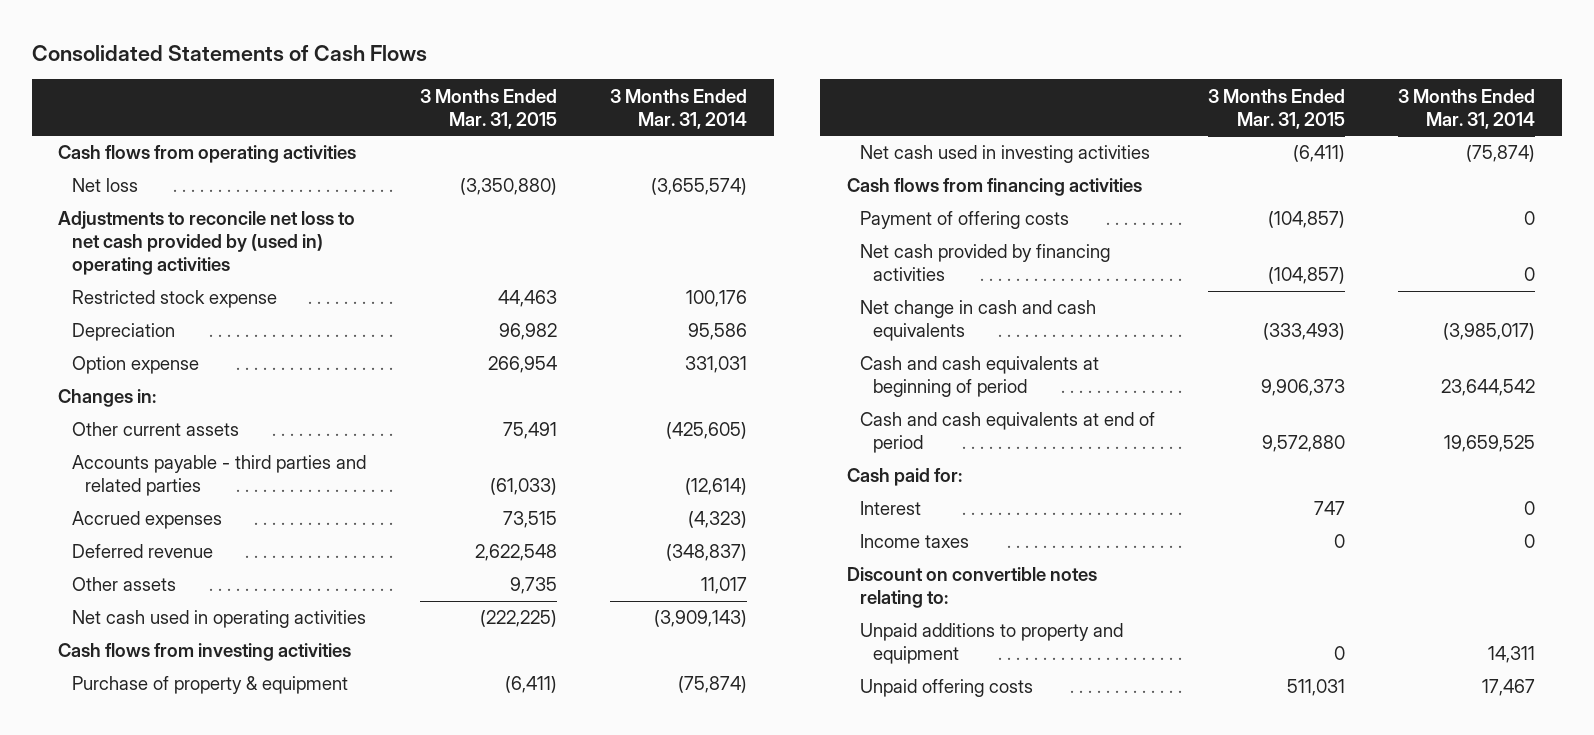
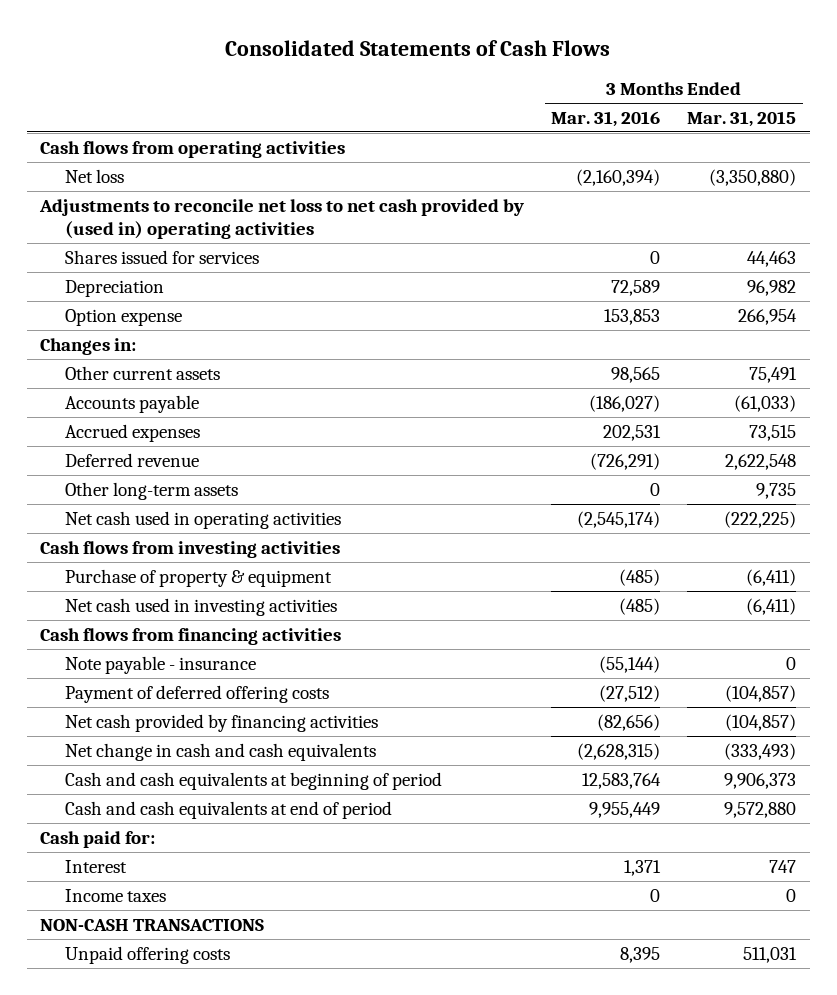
- | 3 Months Ended Mar. 31, 2015 | 3 Months Ended Mar. 31, 2014
+ | 3 Months Ended Mar. 31, 2016 | 3 Months Ended Mar. 31, 2015
- Restricted stock expense | 44,463 | 100,176
+ Shares issued for services | 0 | 44,463
- Accounts payable - third parties and related parties | (61,033) | (12,614)
+ Accounts payable | (186,027) | (61,033)
- Other assets | 9,735 | 11,017
+ Other long-term assets | 0 | 9,735
- Payment of offering costs | (104,857) | 0
+ Note payable - insurance | (55,144) | 0
+ Payment of deferred offering costs | (27,512) | (104,857)
- Discount on convertible notes relating to:
- Unpaid additions to property and equipment | 0 | 14,311
+ NON-CASH TRANSACTIONS

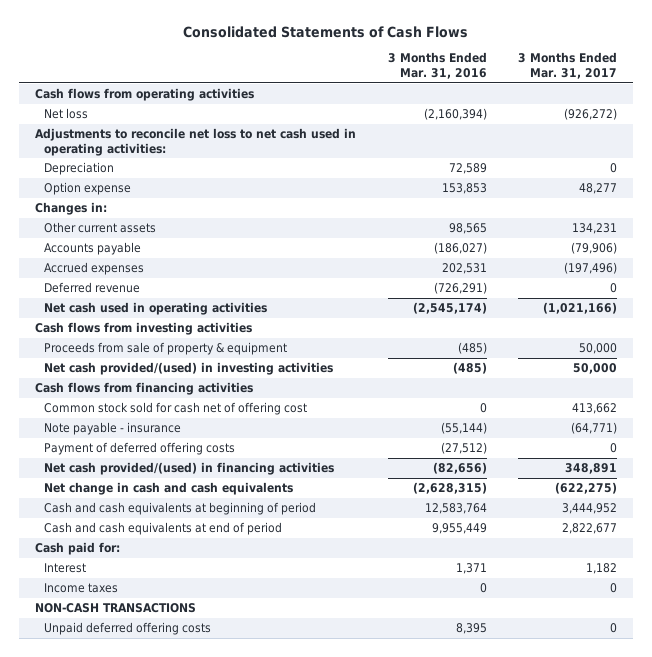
- | 3 Months Ended Mar. 31, 2016 | 3 Months Ended Mar. 31, 2015
+ | 3 Months Ended Mar. 31, 2016 | 3 Months Ended Mar. 31, 2017
- Adjustments to reconcile net loss to net cash provided by (used in) operating activities
- Shares issued for services | 0 | 44,463
+ Adjustments to reconcile net loss to net cash used in operating activities:
- Other long-term assets | 0 | 9,735
- Purchase of property & equipment | (485) | (6,411)
- Net cash used in investing activities | (485) | (6,411)
+ Proceeds from sale of property & equipment | (485) | 50,000
+ Net cash provided/(used) in investing activities | (485) | 50,000
+ Common stock sold for cash net of offering cost | 0 | 413,662
- Net cash provided by financing activities | (82,656) | (104,857)
+ Net cash provided/(used) in financing activities | (82,656) | 348,891
- Unpaid offering costs | 8,395 | 511,031
+ Unpaid deferred offering costs | 8,395 | 0

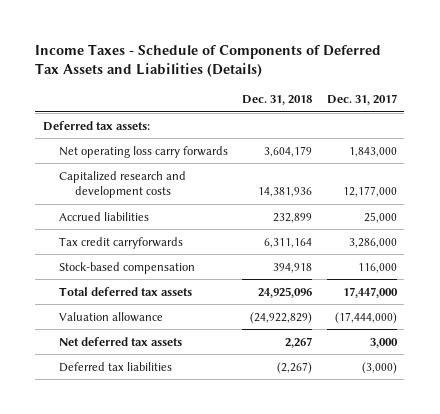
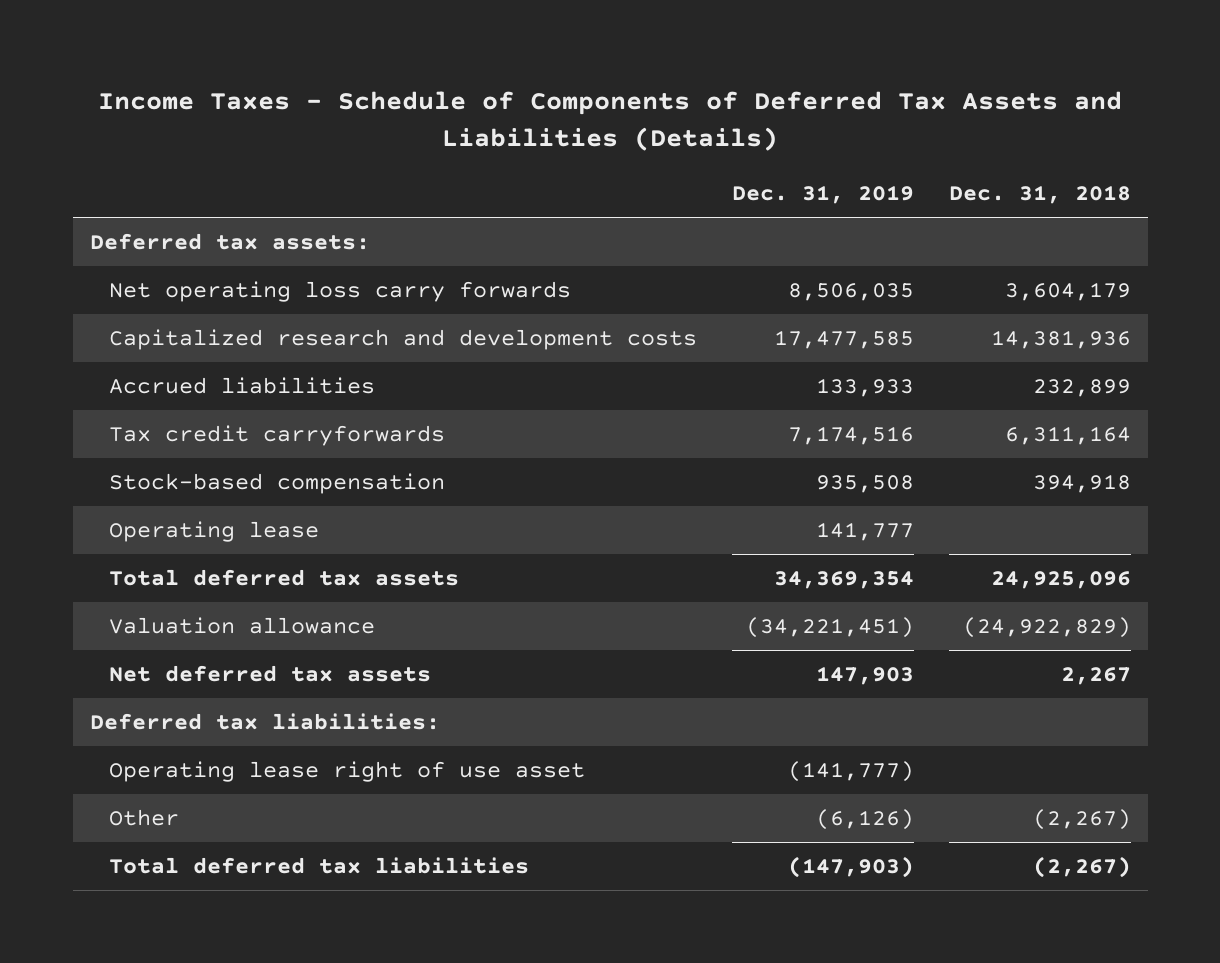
- | Dec. 31, 2018 | Dec. 31, 2017
+ | Dec. 31, 2019 | Dec. 31, 2018
+ Operating lease | 141,777 |
- Deferred tax liabilities | (2,267) | (3,000)
+ Deferred tax liabilities:
+ Operating lease right of use asset | (141,777) |
+ Other | (6,126) | (2,267)
+ Total deferred tax liabilities | (147,903) | (2,267)

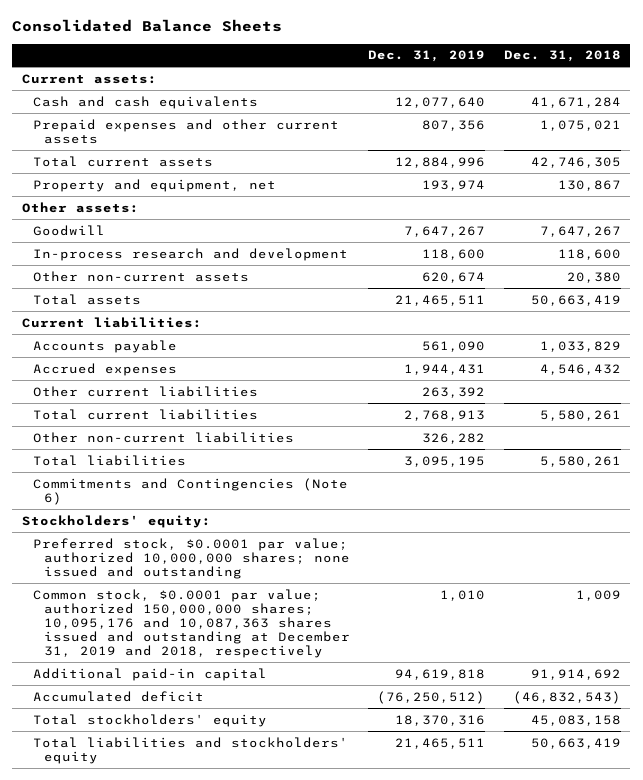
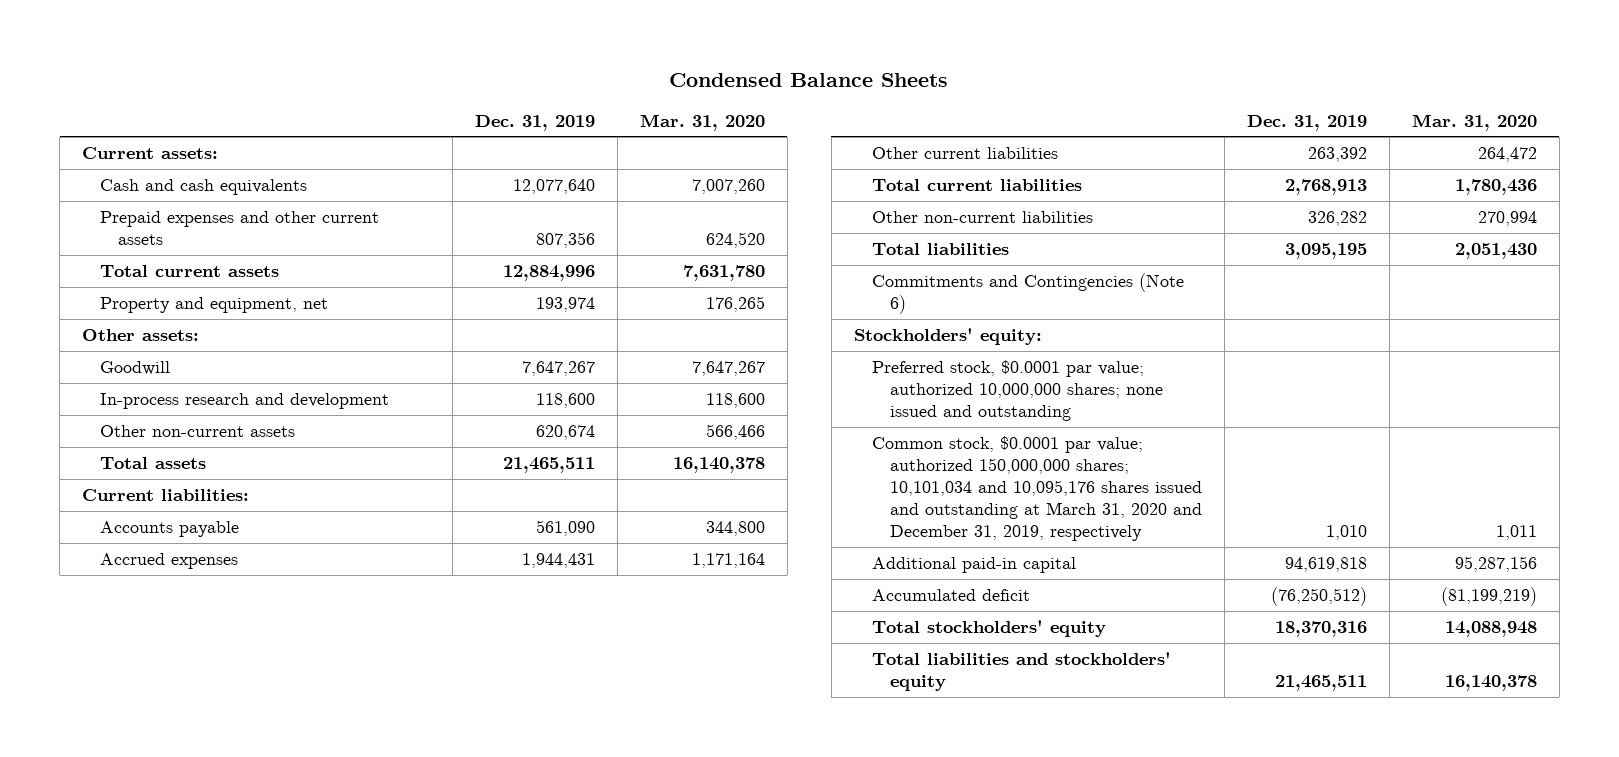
- Consolidated Balance Sheets
+ Condensed Balance Sheets
- | Dec. 31, 2019 | Dec. 31, 2018
+ | Dec. 31, 2019 | Mar. 31, 2020
- Common stock, $0.0001 par value; authorized 150,000,000 shares; 10,095,176 and 10,087,363 shares issued and outstanding at December 31, 2019 and 2018, respectively | 1,010 | 1,009
+ Common stock, $0.0001 par value; authorized 150,000,000 shares; 10,101,034 and 10,095,176 shares issued and outstanding at March 31, 2020 and December 31, 2019, respectively | 1,010 | 1,011

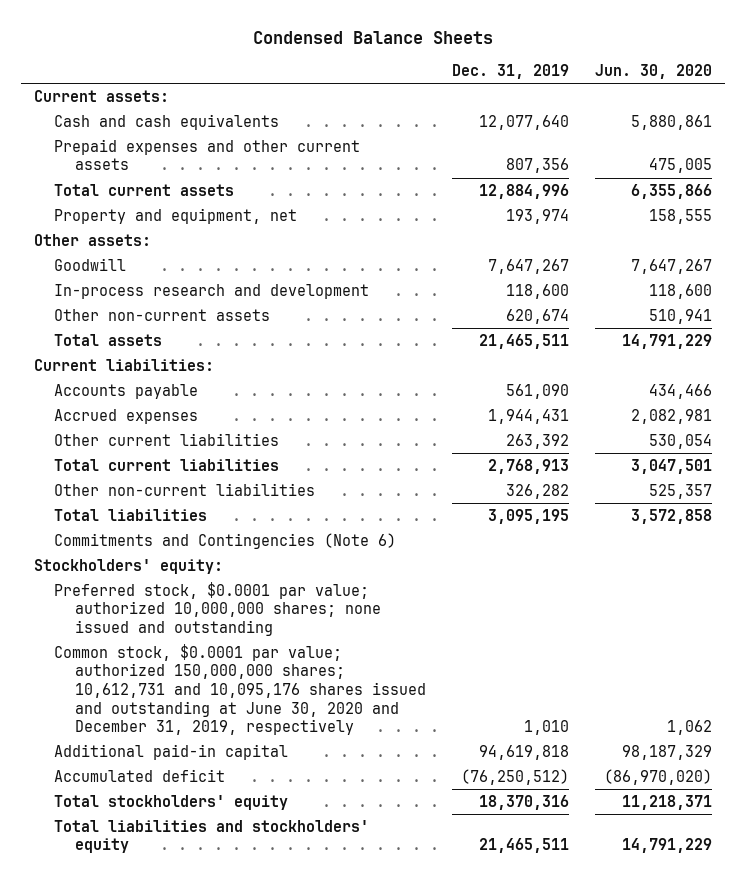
- | Dec. 31, 2019 | Mar. 31, 2020
+ | Dec. 31, 2019 | Jun. 30, 2020
- Common stock, $0.0001 par value; authorized 150,000,000 shares; 10,101,034 and 10,095,176 shares issued and outstanding at March 31, 2020 and December 31, 2019, respectively | 1,010 | 1,011
+ Common stock, $0.0001 par value; authorized 150,000,000 shares; 10,612,731 and 10,095,176 shares issued and outstanding at June 30, 2020 and December 31, 2019, respectively | 1,010 | 1,062

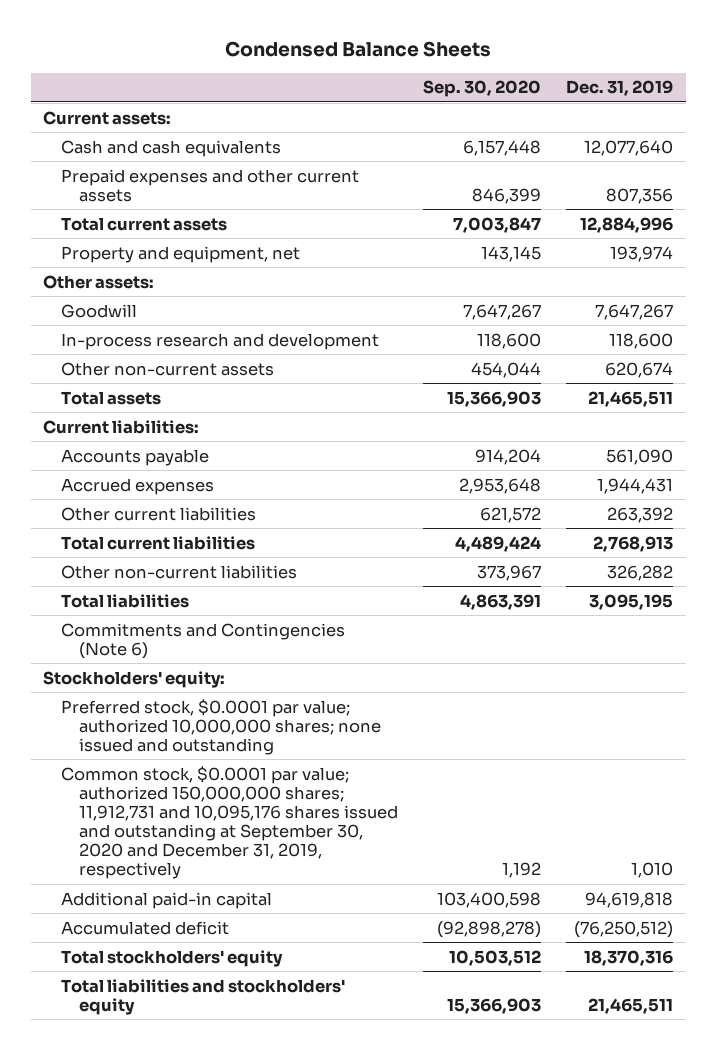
- | Dec. 31, 2019 | Jun. 30, 2020
+ | Sep. 30, 2020 | Dec. 31, 2019
- Common stock, $0.0001 par value; authorized 150,000,000 shares; 10,612,731 and 10,095,176 shares issued and outstanding at June 30, 2020 and December 31, 2019, respectively | 1,010 | 1,062
+ Common stock, $0.0001 par value; authorized 150,000,000 shares; 11,912,731 and 10,095,176 shares issued and outstanding at September 30, 2020 and December 31, 2019, respectively | 1,192 | 1,010

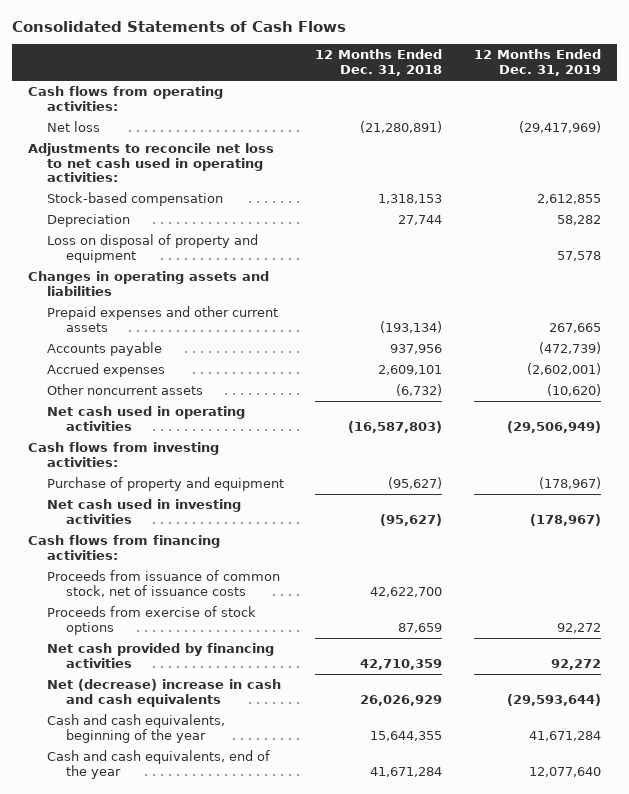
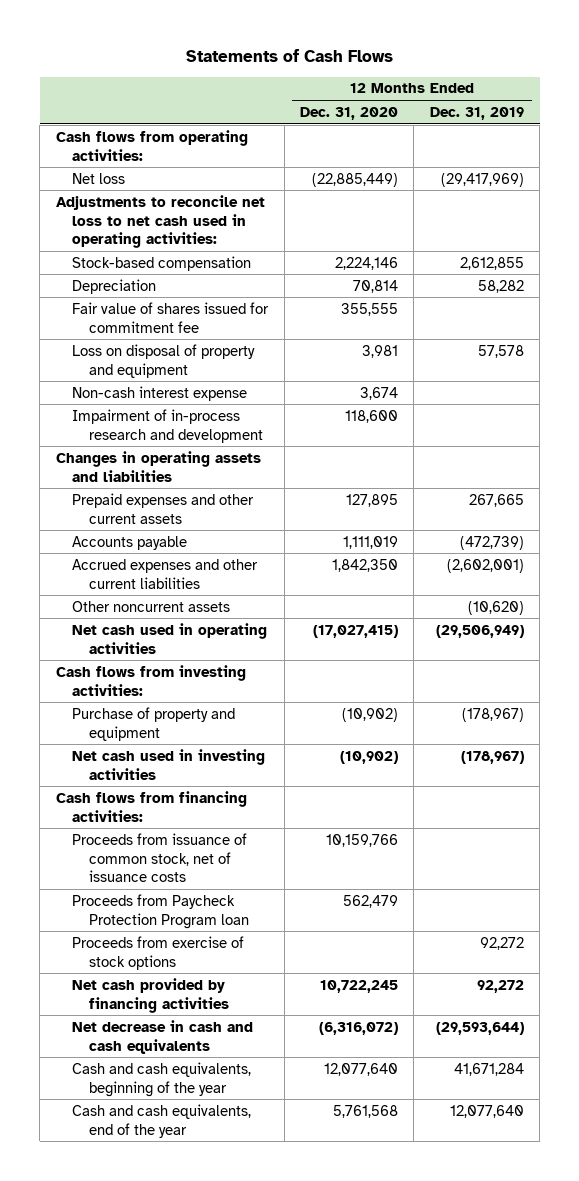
- Consolidated Statements of Cash Flows
+ Statements of Cash Flows
- | 12 Months Ended Dec. 31, 2018 | 12 Months Ended Dec. 31, 2019
+ | 12 Months Ended Dec. 31, 2020 | 12 Months Ended Dec. 31, 2019
+ Fair value of shares issued for commitment fee | 355,555 |
+ Non-cash interest expense | 3,674 |
+ Impairment of in-process research and development | 118,600 |
- Accrued expenses | 2,609,101 | (2,602,001)
+ Accrued expenses and other current liabilities | 1,842,350 | (2,602,001)
+ Proceeds from Paycheck Protection Program loan | 562,479 |
- Net (decrease) increase in cash and cash equivalents | 26,026,929 | (29,593,644)
+ Net decrease in cash and cash equivalents | (6,316,072) | (29,593,644)

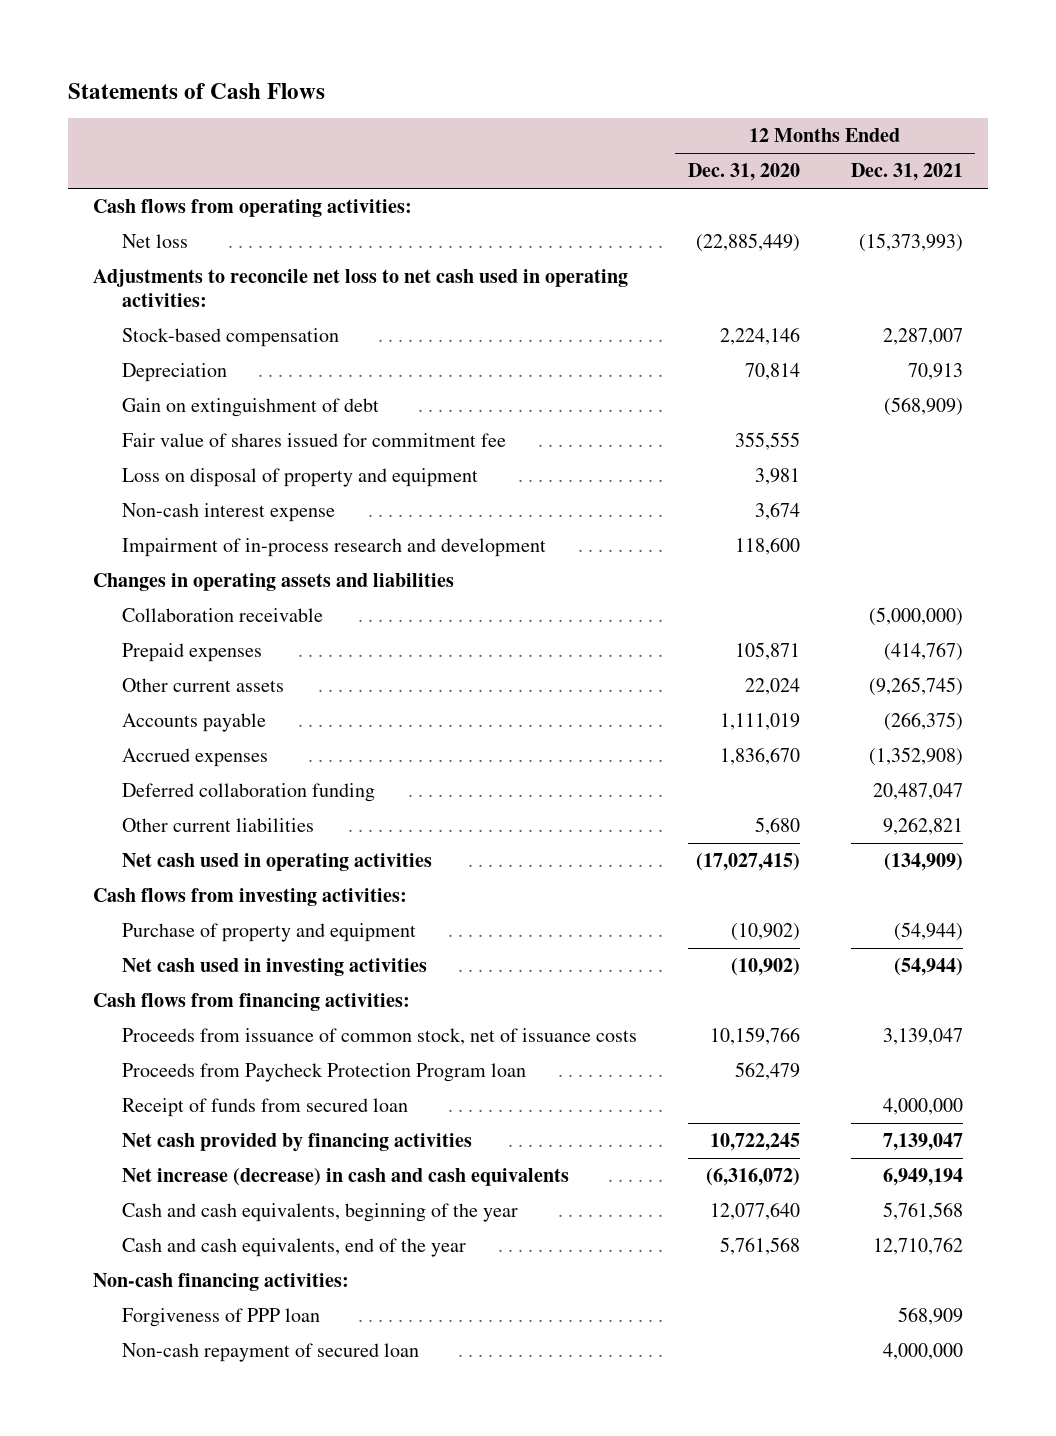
- | 12 Months Ended Dec. 31, 2020 | 12 Months Ended Dec. 31, 2019
+ | 12 Months Ended Dec. 31, 2020 | 12 Months Ended Dec. 31, 2021
+ Gain on extinguishment of debt | | (568,909)
- Prepaid expenses and other current assets | 127,895 | 267,665
+ Collaboration receivable | | (5,000,000)
+ Prepaid expenses | 105,871 | (414,767)
+ Other current assets | 22,024 | (9,265,745)
- Accrued expenses and other current liabilities | 1,842,350 | (2,602,001)
- Other noncurrent assets | | (10,620)
+ Accrued expenses | 1,836,670 | (1,352,908)
+ Deferred collaboration funding | | 20,487,047
+ Other current liabilities | 5,680 | 9,262,821
- Proceeds from exercise of stock options | | 92,272
+ Receipt of funds from secured loan | | 4,000,000
- Net decrease in cash and cash equivalents | (6,316,072) | (29,593,644)
+ Net increase (decrease) in cash and cash equivalents | (6,316,072) | 6,949,194
+ Non-cash financing activities:
+ Forgiveness of PPP loan | | 568,909
+ Non-cash repayment of secured loan | | 4,000,000

